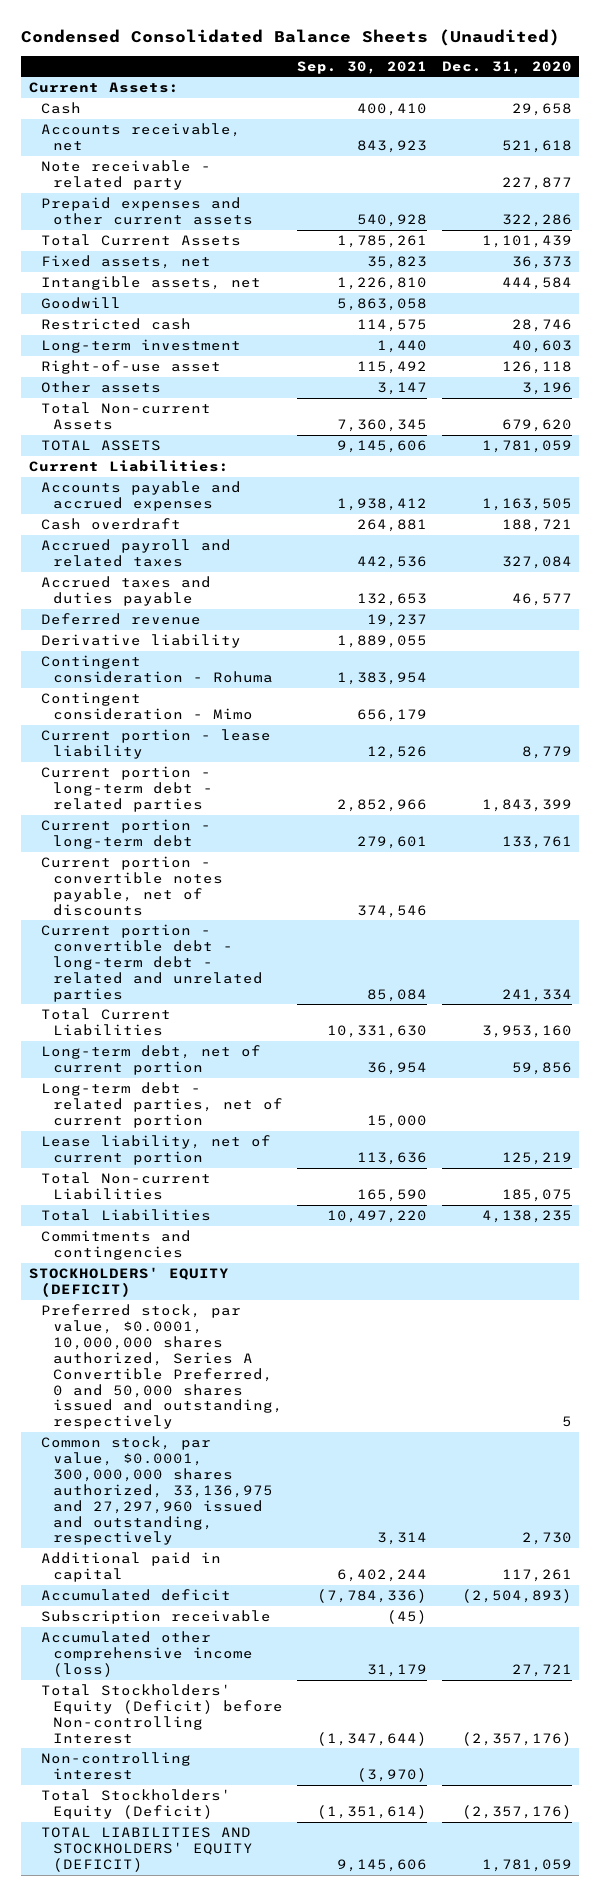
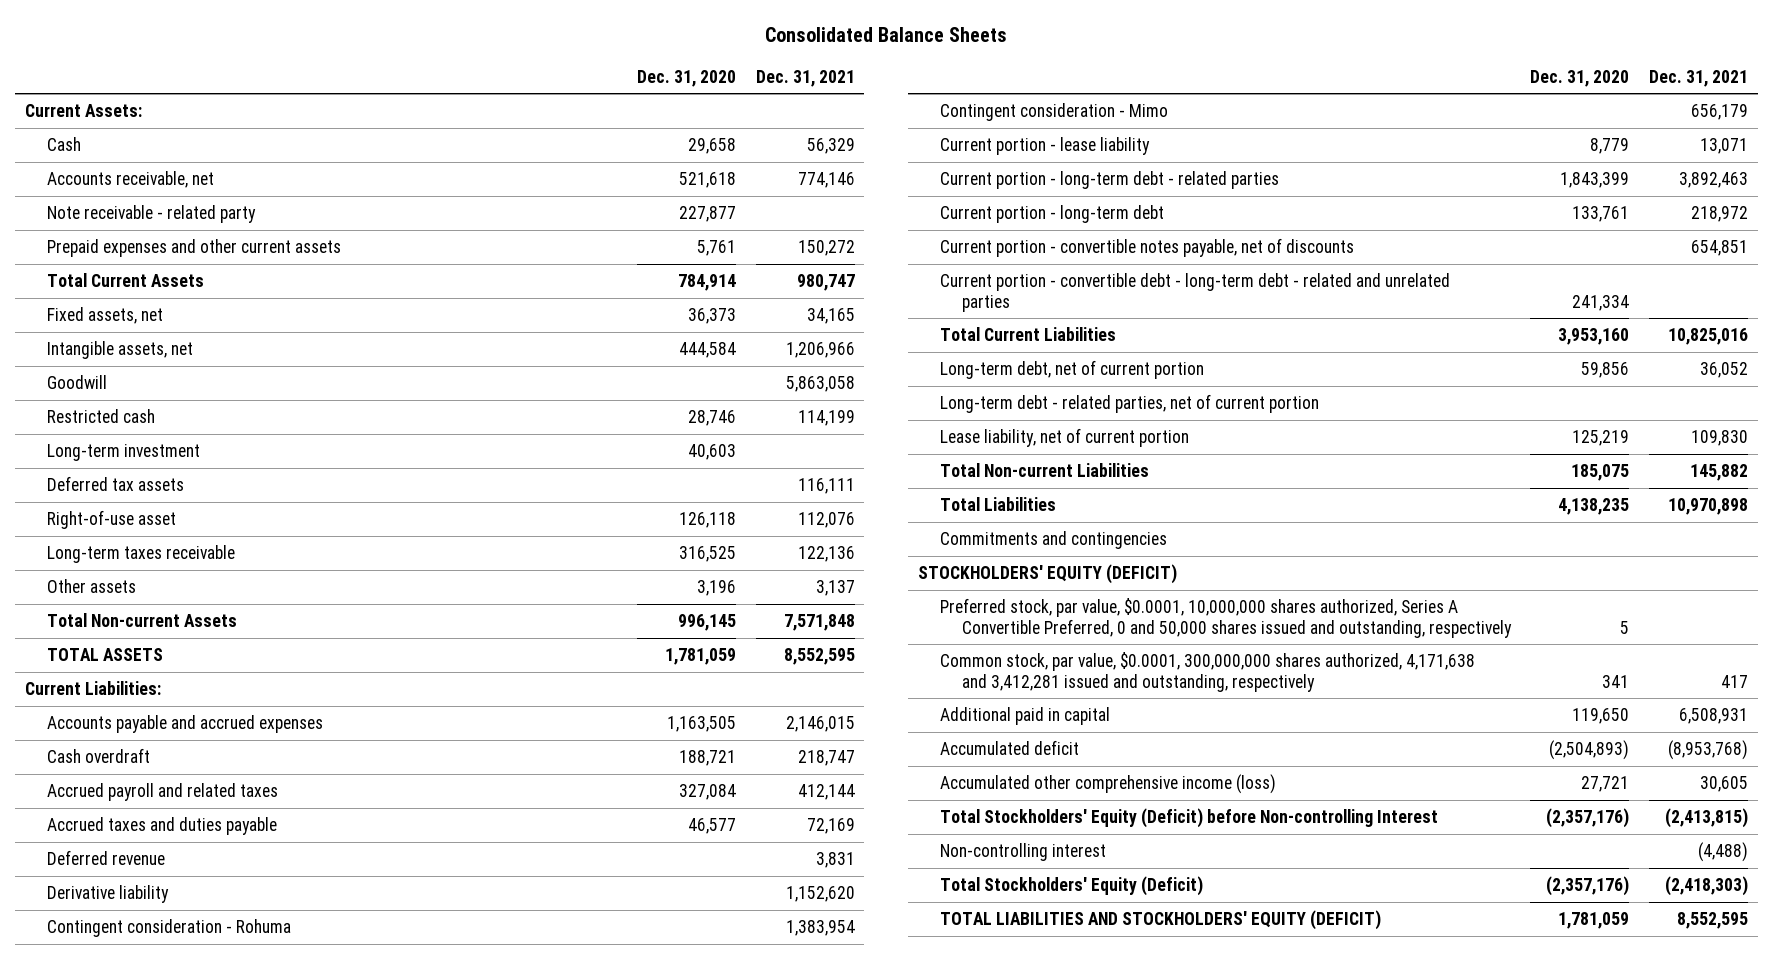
- Condensed Consolidated Balance Sheets (Unaudited)
+ Consolidated Balance Sheets
- | Sep. 30, 2021 | Dec. 31, 2020
+ | Dec. 31, 2020 | Dec. 31, 2021
- Prepaid expenses and other current assets | 540,928 | 322,286
- Total Current Assets | 1,785,261 | 1,101,439
+ Prepaid expenses and other current assets | 5,761 | 150,272
+ Total Current Assets | 784,914 | 980,747
+ Deferred tax assets | | 116,111
+ Long-term taxes receivable | 316,525 | 122,136
- Total Non-current Assets | 7,360,345 | 679,620
+ Total Non-current Assets | 996,145 | 7,571,848
- Common stock, par value, $0.0001, 300,000,000 shares authorized, 33,136,975 and 27,297,960 issued and outstanding, respectively | 3,314 | 2,730
- Additional paid in capital | 6,402,244 | 117,261
+ Common stock, par value, $0.0001, 300,000,000 shares authorized, 4,171,638 and 3,412,281 issued and outstanding, respectively | 341 | 417
+ Additional paid in capital | 119,650 | 6,508,931
- Subscription receivable | (45) |

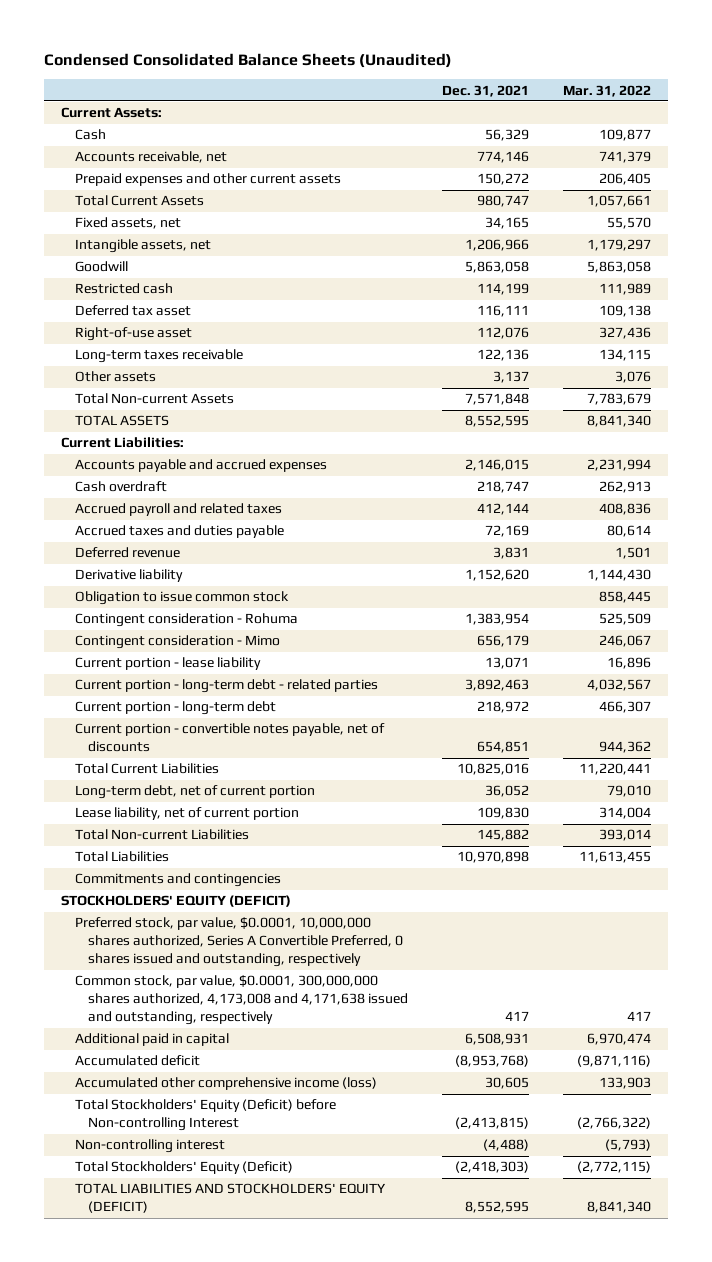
- Consolidated Balance Sheets
+ Condensed Consolidated Balance Sheets (Unaudited)
- | Dec. 31, 2020 | Dec. 31, 2021
+ | Dec. 31, 2021 | Mar. 31, 2022
- Note receivable - related party | 227,877 |
- Long-term investment | 40,603 |
- Deferred tax assets | | 116,111
+ Deferred tax asset | 116,111 | 109,138
+ Obligation to issue common stock | | 858,445
- Current portion - convertible debt - long-term debt - related and unrelated parties | 241,334 |
- Long-term debt - related parties, net of current portion
- Preferred stock, par value, $0.0001, 10,000,000 shares authorized, Series A Convertible Preferred, 0 and 50,000 shares issued and outstanding, respectively | 5 |
- Common stock, par value, $0.0001, 300,000,000 shares authorized, 4,171,638 and 3,412,281 issued and outstanding, respectively | 341 | 417
+ Preferred stock, par value, $0.0001, 10,000,000 shares authorized, Series A Convertible Preferred, 0 shares issued and outstanding, respectively
+ Common stock, par value, $0.0001, 300,000,000 shares authorized, 4,173,008 and 4,171,638 issued and outstanding, respectively | 417 | 417

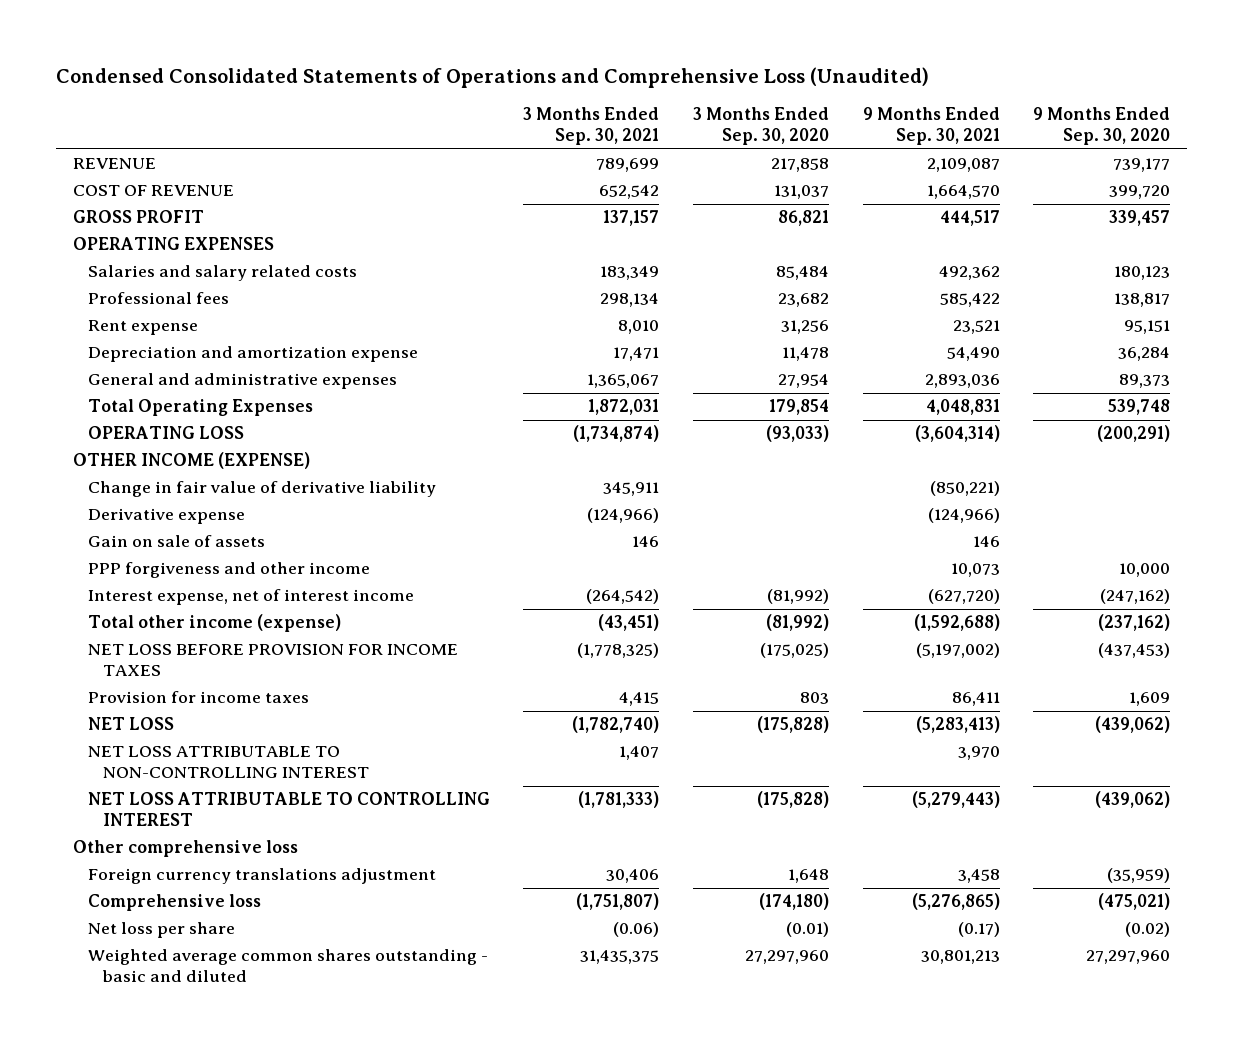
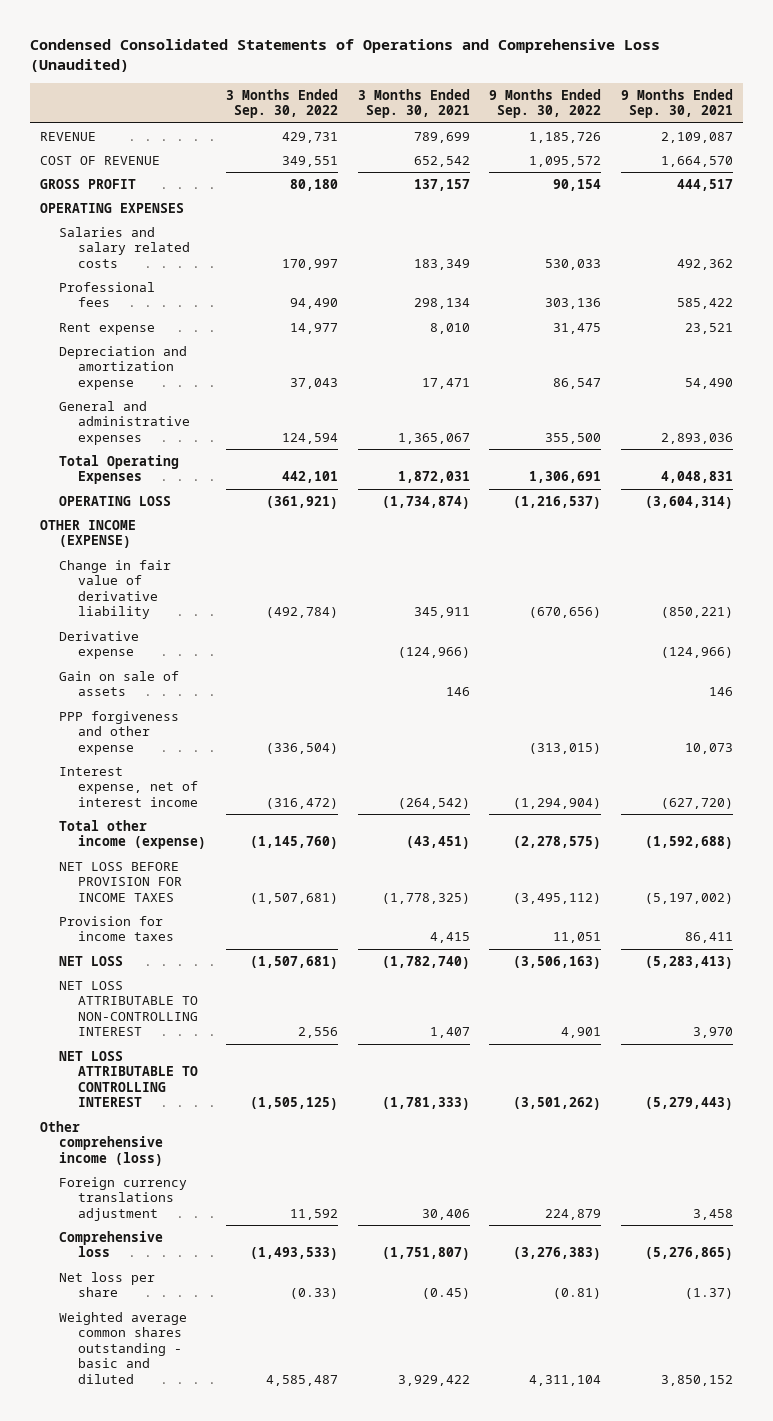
- | 3 Months Ended Sep. 30, 2021 | 3 Months Ended Sep. 30, 2020 | 9 Months Ended Sep. 30, 2021 | 9 Months Ended Sep. 30, 2020
+ | 3 Months Ended Sep. 30, 2022 | 3 Months Ended Sep. 30, 2021 | 9 Months Ended Sep. 30, 2022 | 9 Months Ended Sep. 30, 2021
- PPP forgiveness and other income | | | 10,073 | 10,000
+ PPP forgiveness and other expense | (336,504) | | (313,015) | 10,073
- Other comprehensive loss
+ Other comprehensive income (loss)
- Net loss per share | (0.06) | (0.01) | (0.17) | (0.02)
- Weighted average common shares outstanding - basic and diluted | 31,435,375 | 27,297,960 | 30,801,213 | 27,297,960
+ Net loss per share | (0.33) | (0.45) | (0.81) | (1.37)
+ Weighted average common shares outstanding - basic and diluted | 4,585,487 | 3,929,422 | 4,311,104 | 3,850,152

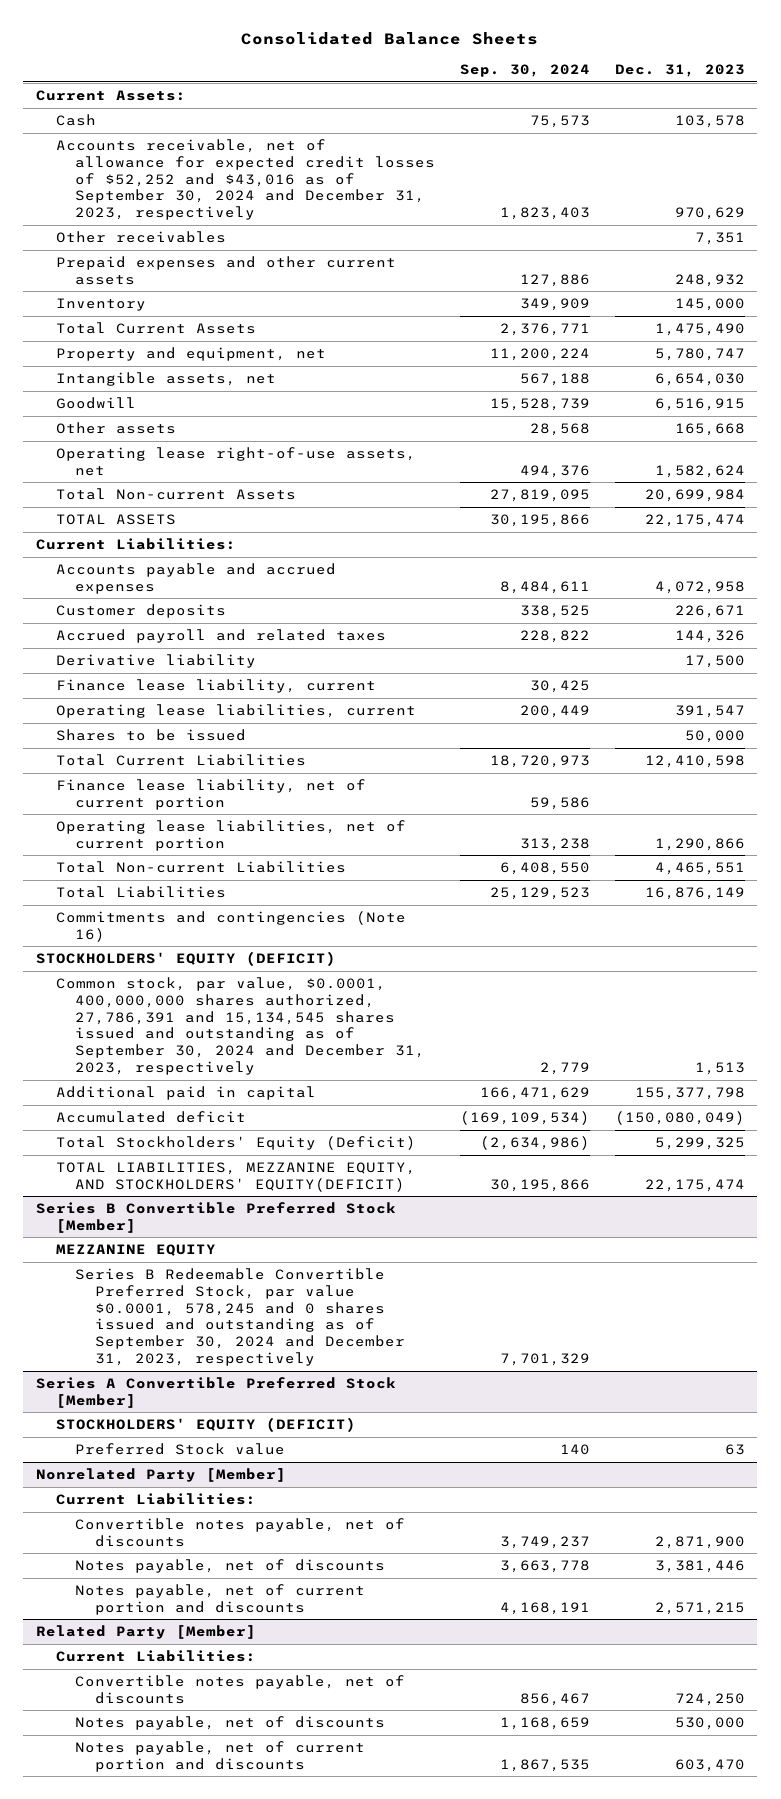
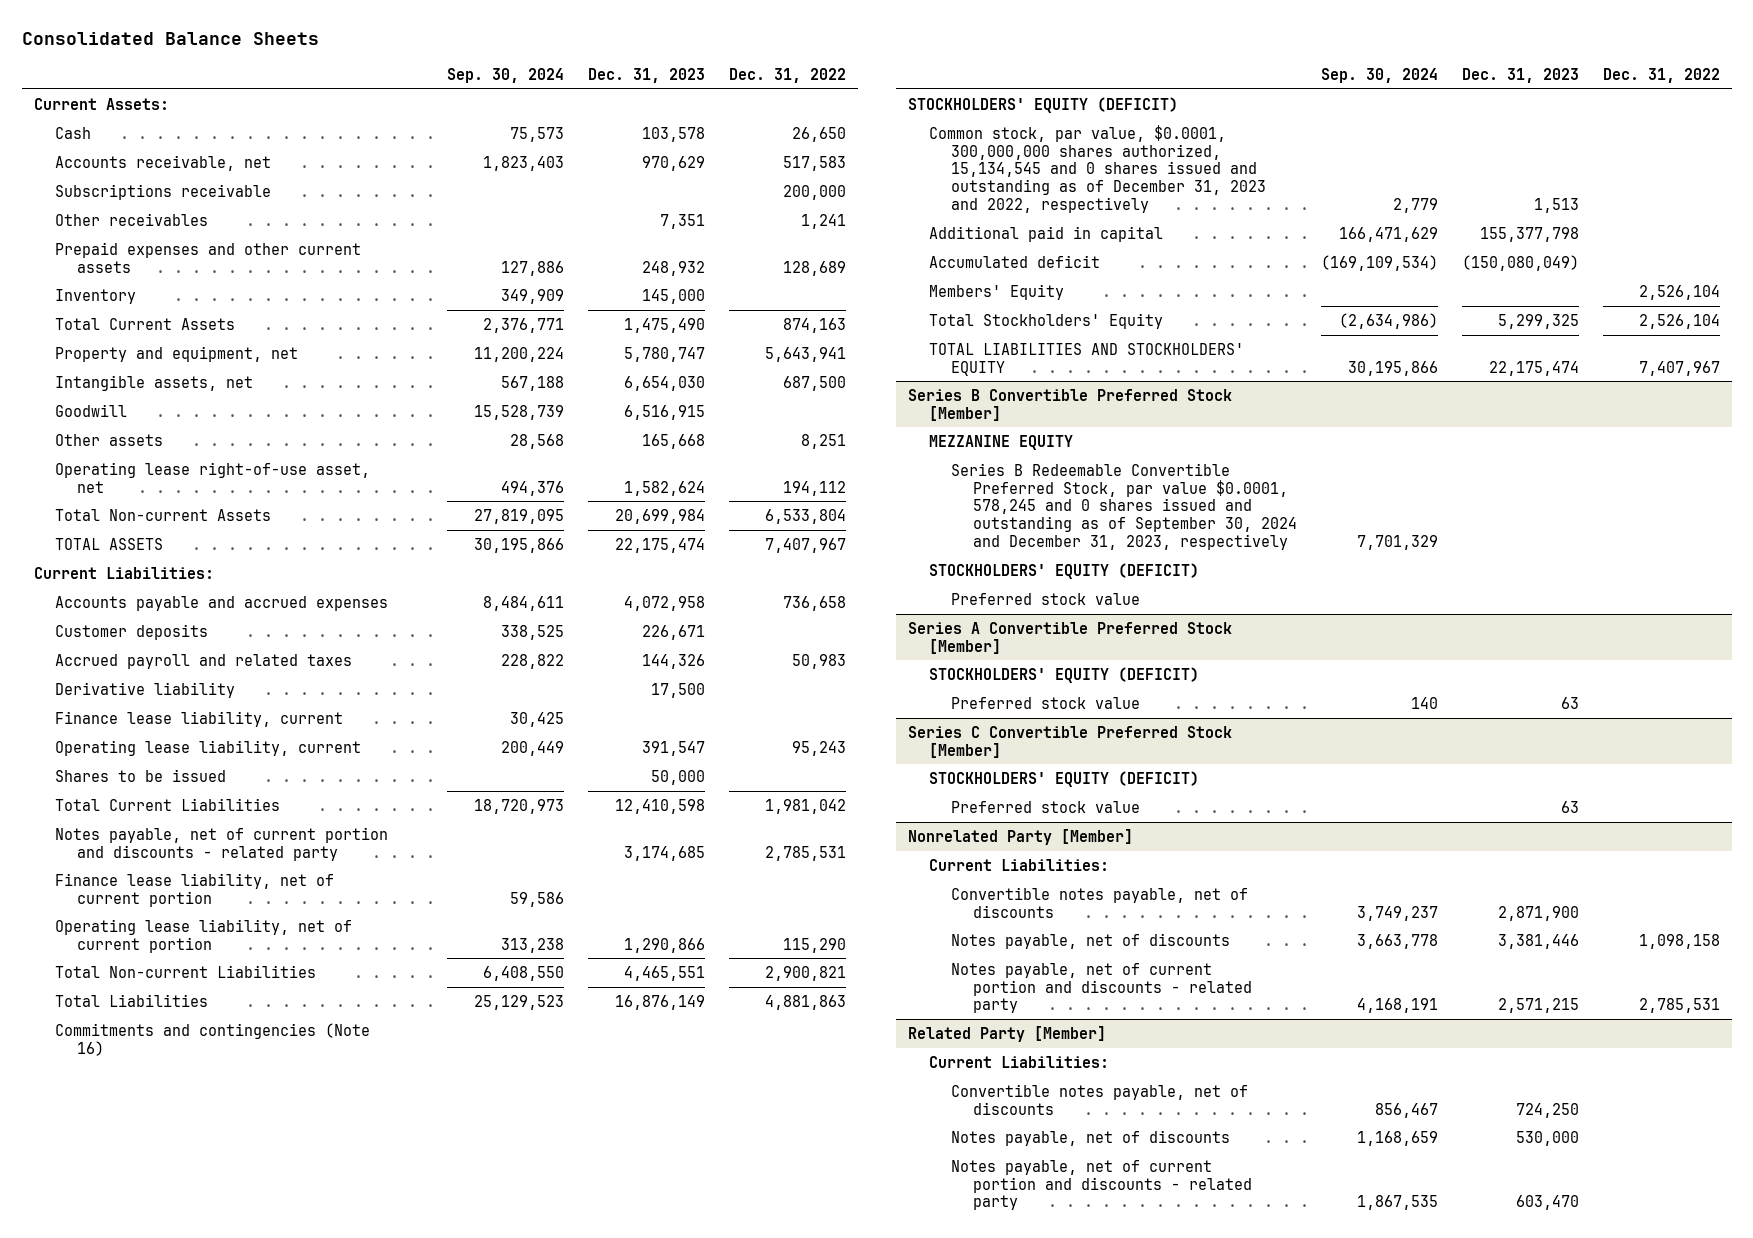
- | Sep. 30, 2024 | Dec. 31, 2023
+ | Sep. 30, 2024 | Dec. 31, 2023 | Dec. 31, 2022
- Accounts receivable, net of allowance for expected credit losses of $52,252 and $43,016 as of September 30, 2024 and December 31, 2023, respectively | 1,823,403 | 970,629
+ Accounts receivable, net | 1,823,403 | 970,629 | 517,583
+ Subscriptions receivable | | | 200,000
- Operating lease right-of-use assets, net | 494,376 | 1,582,624
+ Operating lease right-of-use asset, net | 494,376 | 1,582,624 | 194,112
- Operating lease liabilities, current | 200,449 | 391,547
+ Operating lease liability, current | 200,449 | 391,547 | 95,243
+ Notes payable, net of current portion and discounts - related party | | 3,174,685 | 2,785,531
- Operating lease liabilities, net of current portion | 313,238 | 1,290,866
+ Operating lease liability, net of current portion | 313,238 | 1,290,866 | 115,290
- Common stock, par value, $0.0001, 400,000,000 shares authorized, 27,786,391 and 15,134,545 shares issued and outstanding as of September 30, 2024 and December 31, 2023, respectively | 2,779 | 1,513
+ Common stock, par value, $0.0001, 300,000,000 shares authorized, 15,134,545 and 0 shares issued and outstanding as of December 31, 2023 and 2022, respectively | 2,779 | 1,513 |
- Total Stockholders' Equity (Deficit) | (2,634,986) | 5,299,325
- TOTAL LIABILITIES, MEZZANINE EQUITY, AND STOCKHOLDERS' EQUITY(DEFICIT) | 30,195,866 | 22,175,474
+ Members' Equity | | | 2,526,104
+ Total Stockholders' Equity | (2,634,986) | 5,299,325 | 2,526,104
+ TOTAL LIABILITIES AND STOCKHOLDERS' EQUITY | 30,195,866 | 22,175,474 | 7,407,967
@ Series B Convertible Preferred Stock [Member]
+ STOCKHOLDERS' EQUITY (DEFICIT)
+ Preferred stock value
@ Series A Convertible Preferred Stock [Member]
- Preferred Stock value | 140 | 63
+ Preferred stock value | 140 | 63 |
+ Series C Convertible Preferred Stock [Member]
+ STOCKHOLDERS' EQUITY (DEFICIT)
+ Preferred stock value | | 63 |
@ Nonrelated Party [Member]
- Notes payable, net of current portion and discounts | 4,168,191 | 2,571,215
+ Notes payable, net of current portion and discounts - related party | 4,168,191 | 2,571,215 | 2,785,531
@ Related Party [Member]
- Notes payable, net of current portion and discounts | 1,867,535 | 603,470
+ Notes payable, net of current portion and discounts - related party | 1,867,535 | 603,470 |

